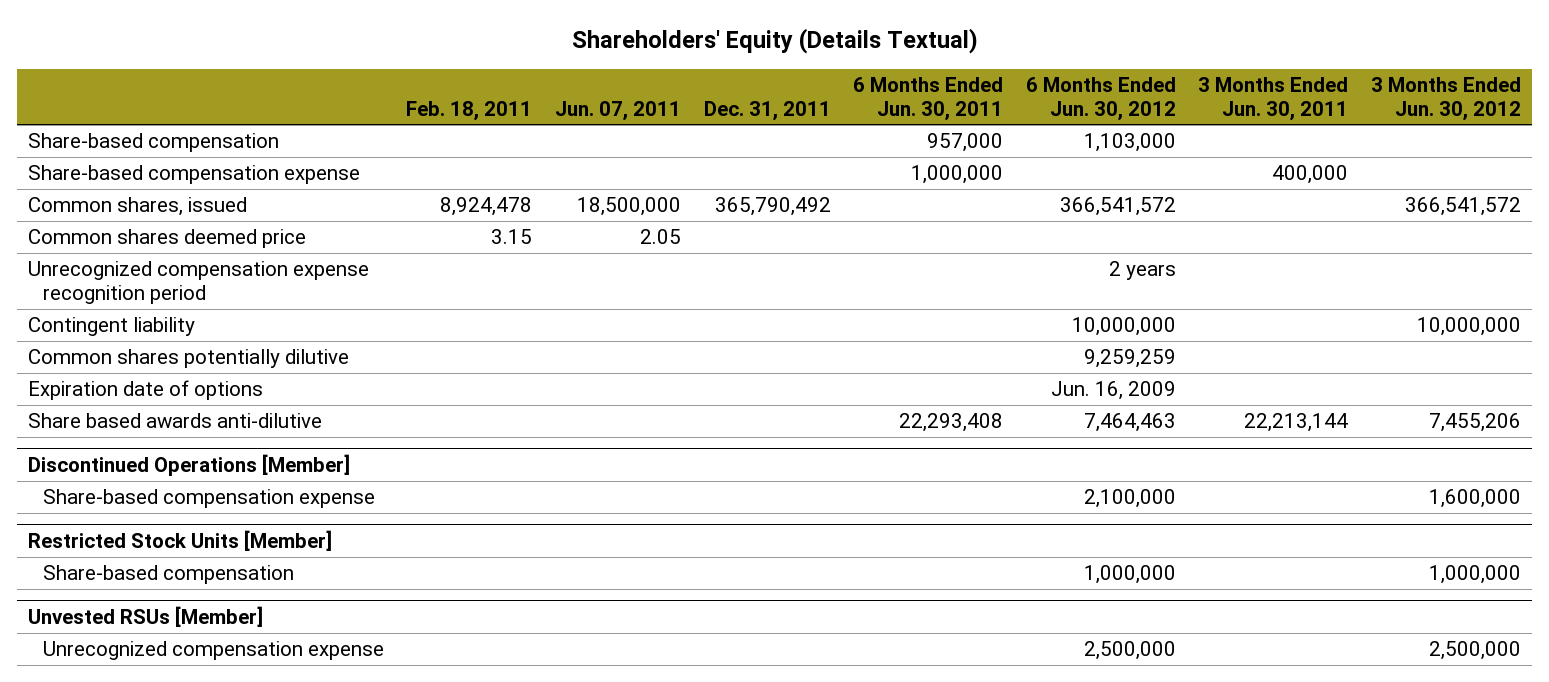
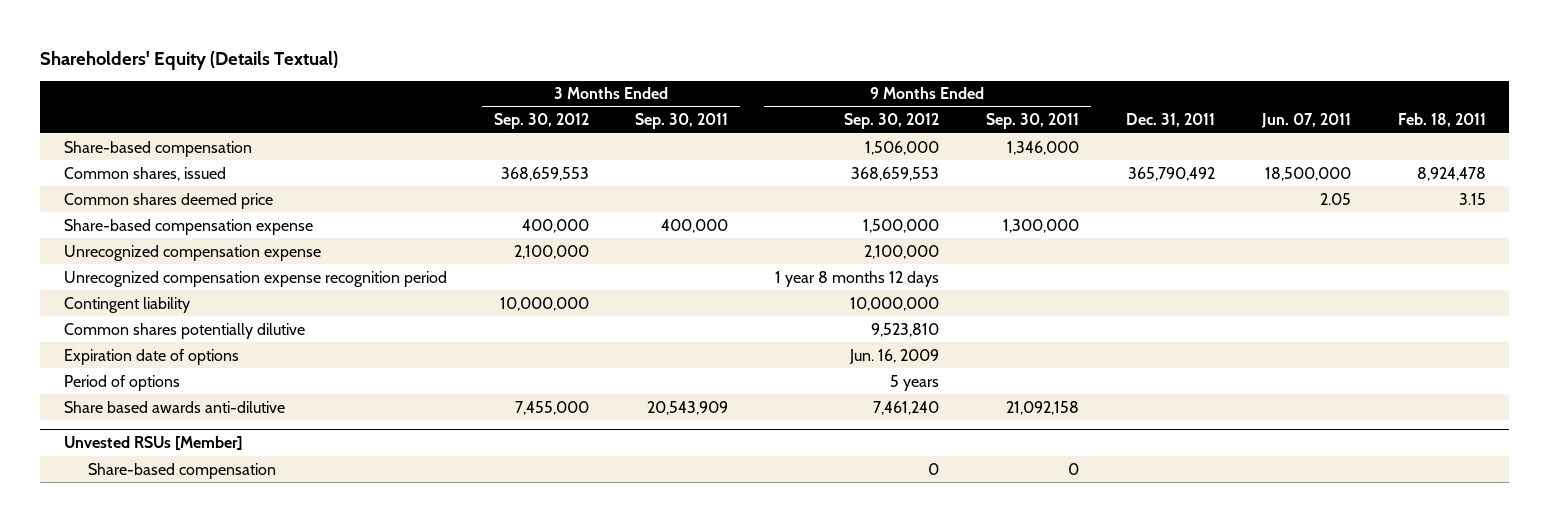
- | Feb. 18, 2011 | Jun. 07, 2011 | Dec. 31, 2011 | 6 Months Ended Jun. 30, 2011 | 6 Months Ended Jun. 30, 2012 | 3 Months Ended Jun. 30, 2011 | 3 Months Ended Jun. 30, 2012
+ | 3 Months Ended Sep. 30, 2012 | 3 Months Ended Sep. 30, 2011 | 9 Months Ended Sep. 30, 2012 | 9 Months Ended Sep. 30, 2011 | Dec. 31, 2011 | Jun. 07, 2011 | Feb. 18, 2011
moved down: Share-based compensation expense | 400,000 | 400,000 | 1,500,000 | 1,300,000 | | |
+ Unrecognized compensation expense | 2,100,000 | | 2,100,000 | | | |
+ Period of options | | | 5 years | | | |
- Discontinued Operations [Member]
- Share-based compensation expense | | | | | 2,100,000 | | 1,600,000
- Restricted Stock Units [Member]
- Share-based compensation | | | | | 1,000,000 | | 1,000,000
@ Unvested RSUs [Member]
- Unrecognized compensation expense | | | | | 2,500,000 | | 2,500,000
+ Share-based compensation | | | 0 | 0 | | |

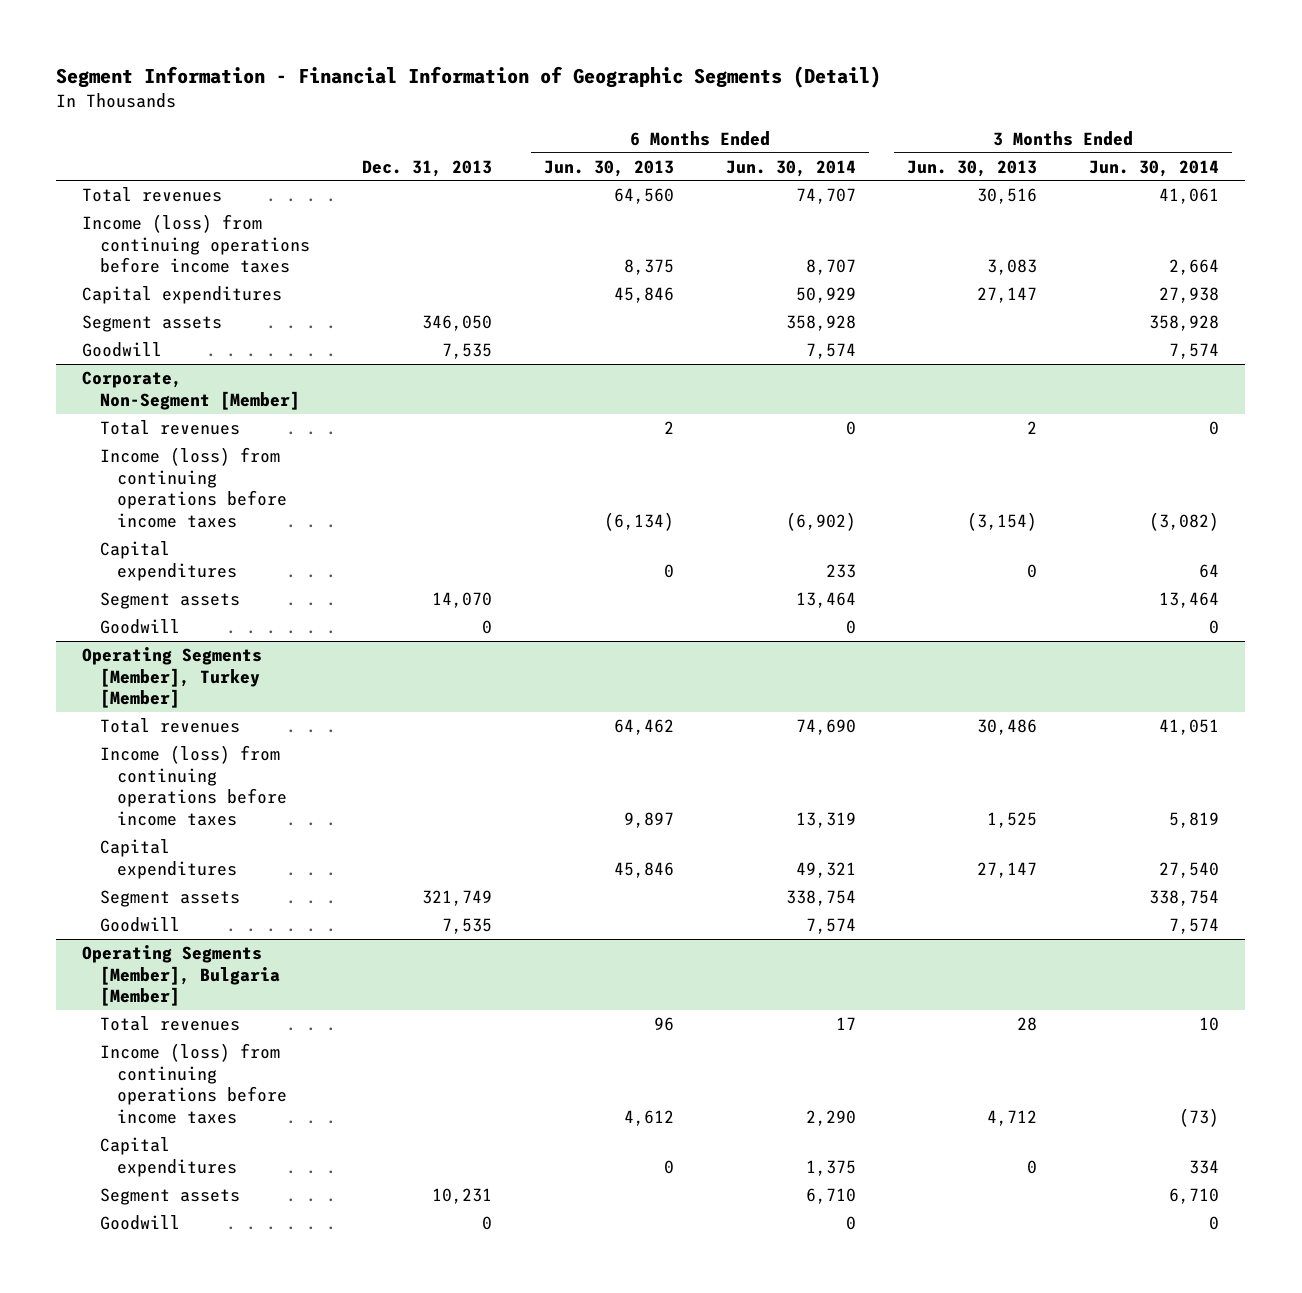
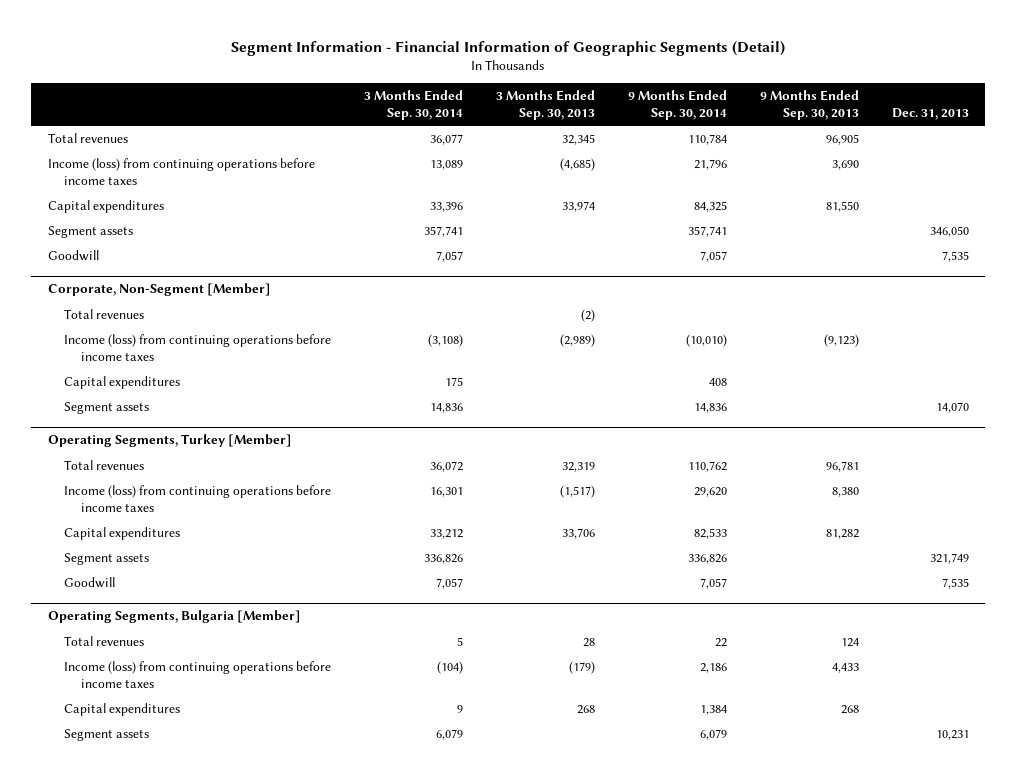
- | Dec. 31, 2013 | 6 Months Ended Jun. 30, 2013 | 6 Months Ended Jun. 30, 2014 | 3 Months Ended Jun. 30, 2013 | 3 Months Ended Jun. 30, 2014
+ | 3 Months Ended Sep. 30, 2014 | 3 Months Ended Sep. 30, 2013 | 9 Months Ended Sep. 30, 2014 | 9 Months Ended Sep. 30, 2013 | Dec. 31, 2013
@ Corporate, Non-Segment [Member]
- Goodwill | 0 | | 0 | | 0
- Operating Segments [Member], Turkey [Member]
+ Operating Segments, Turkey [Member]
- Operating Segments [Member], Bulgaria [Member]
+ Operating Segments, Bulgaria [Member]
- Goodwill | 0 | | 0 | | 0

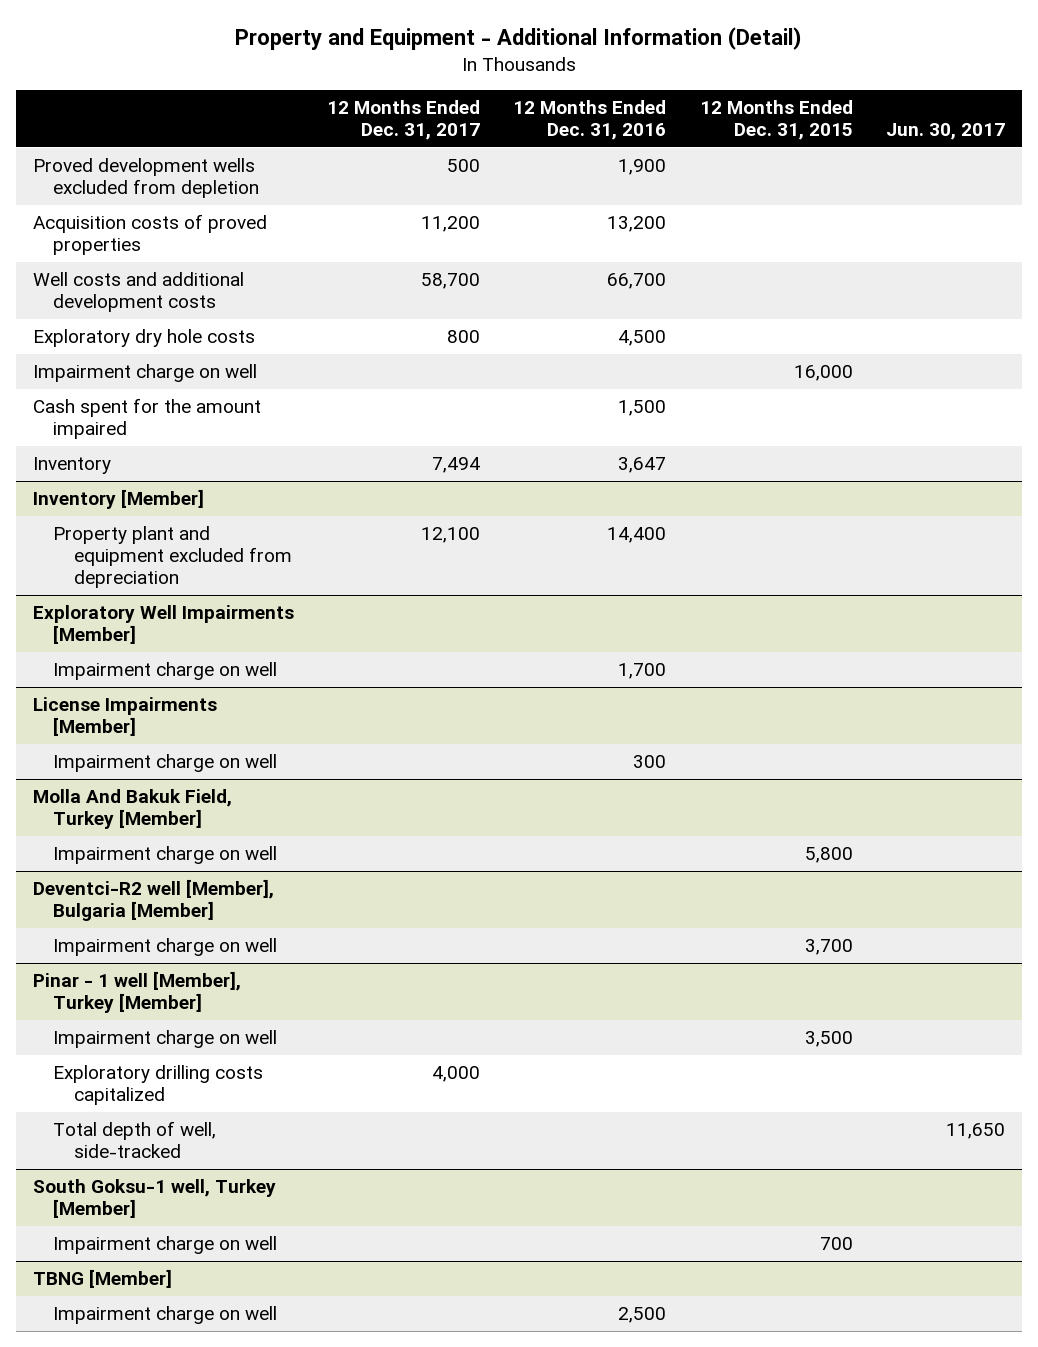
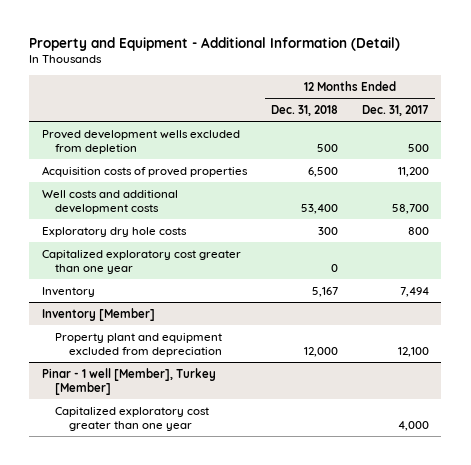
- | 12 Months Ended Dec. 31, 2017 | 12 Months Ended Dec. 31, 2016 | 12 Months Ended Dec. 31, 2015 | Jun. 30, 2017
+ | 12 Months Ended Dec. 31, 2018 | 12 Months Ended Dec. 31, 2017
- Impairment charge on well | | | 16,000 |
- Cash spent for the amount impaired | | 1,500 | |
+ Capitalized exploratory cost greater than one year | 0 |
- Exploratory Well Impairments [Member]
- Impairment charge on well | | 1,700 | |
- License Impairments [Member]
- Impairment charge on well | | 300 | |
- Molla And Bakuk Field, Turkey [Member]
- Impairment charge on well | | | 5,800 |
- Deventci-R2 well [Member], Bulgaria [Member]
- Impairment charge on well | | | 3,700 |
@ Pinar - 1 well [Member], Turkey [Member]
- Impairment charge on well | | | 3,500 |
- Exploratory drilling costs capitalized | 4,000 | | |
- Total depth of well, side-tracked | | | | 11,650
- South Goksu-1 well, Turkey [Member]
- Impairment charge on well | | | 700 |
- TBNG [Member]
- Impairment charge on well | | 2,500 | |
@ Pinar - 1 well [Member], Turkey [Member]
+ Capitalized exploratory cost greater than one year | | 4,000

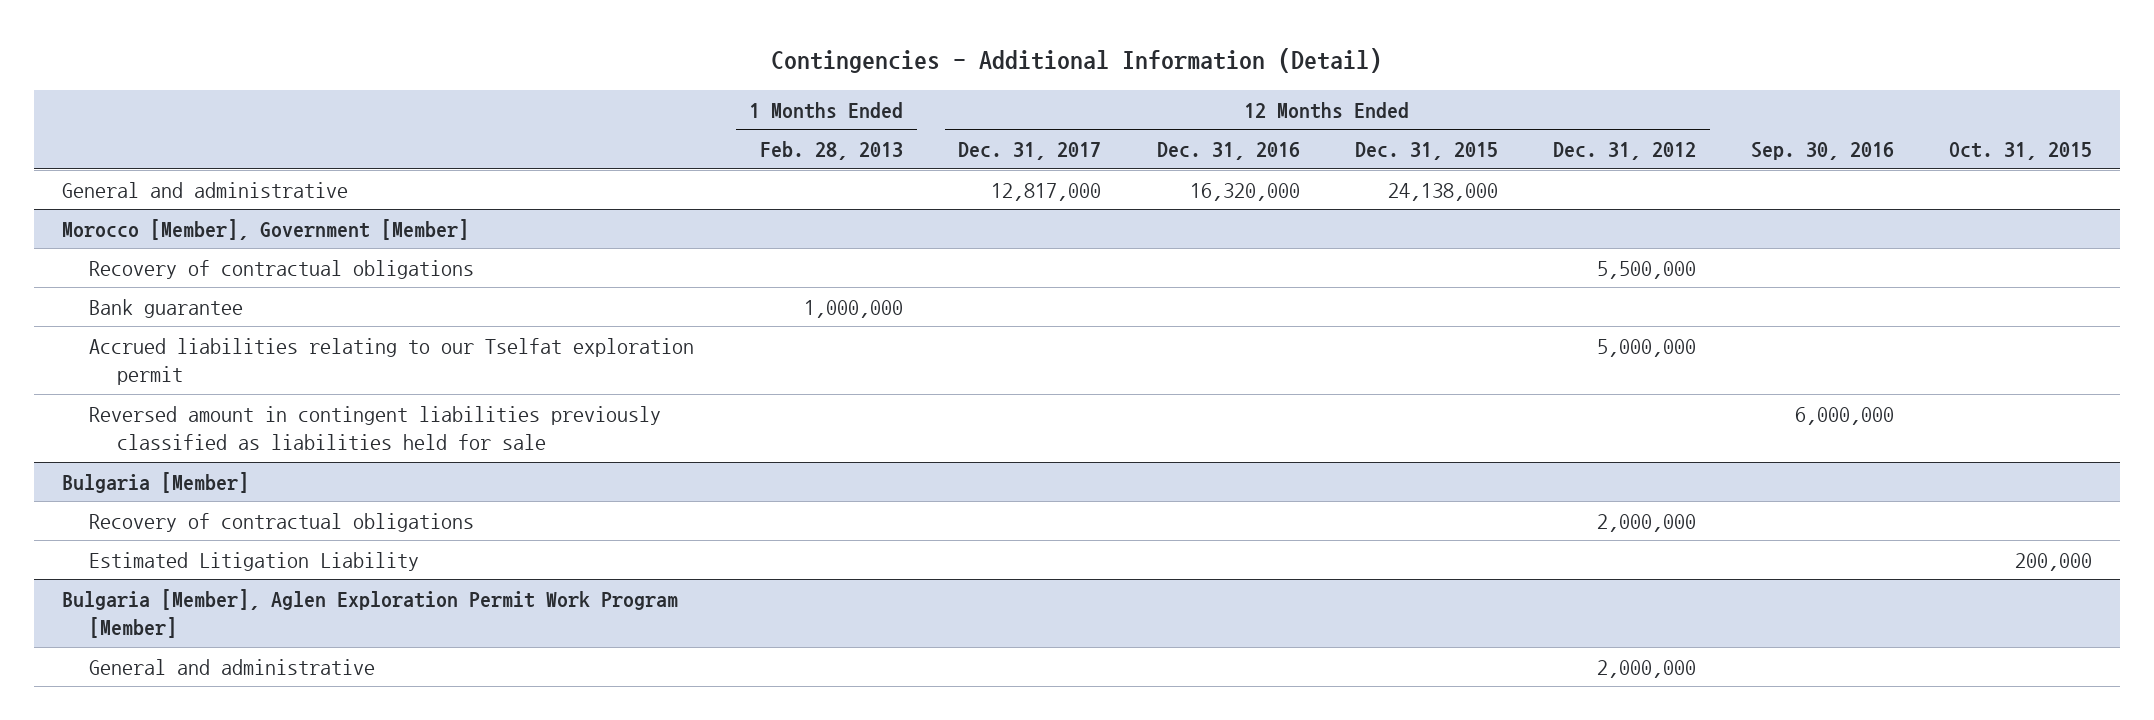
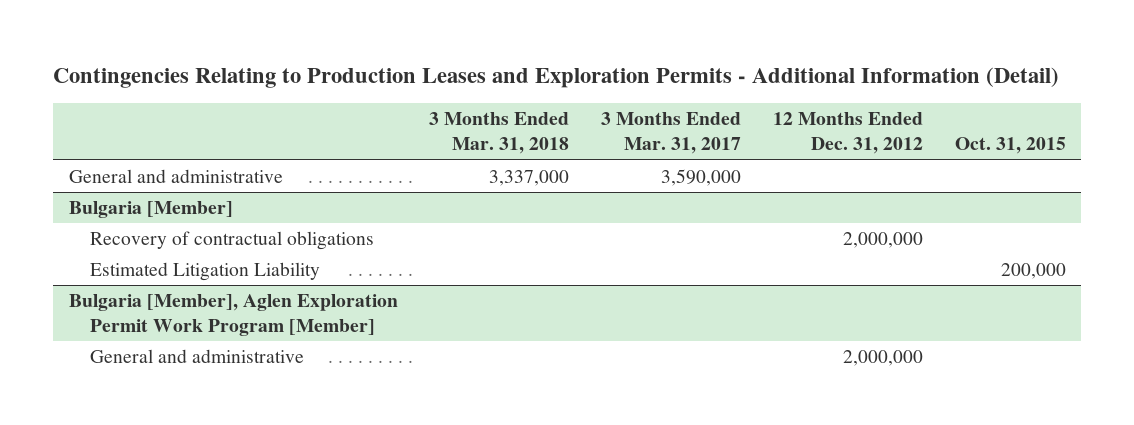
- Contingencies - Additional Information (Detail)
+ Contingencies Relating to Production Leases and Exploration Permits - Additional Information (Detail)
- | 1 Months Ended Feb. 28, 2013 | 12 Months Ended Dec. 31, 2017 | 12 Months Ended Dec. 31, 2016 | 12 Months Ended Dec. 31, 2015 | 12 Months Ended Dec. 31, 2012 | Sep. 30, 2016 | Oct. 31, 2015
+ | 3 Months Ended Mar. 31, 2018 | 3 Months Ended Mar. 31, 2017 | 12 Months Ended Dec. 31, 2012 | Oct. 31, 2015
- Morocco [Member], Government [Member]
- Recovery of contractual obligations | | | | | 5,500,000 | |
- Bank guarantee | 1,000,000 | | | | | |
- Accrued liabilities relating to our Tselfat exploration permit | | | | | 5,000,000 | |
- Reversed amount in contingent liabilities previously classified as liabilities held for sale | | | | | | 6,000,000 |

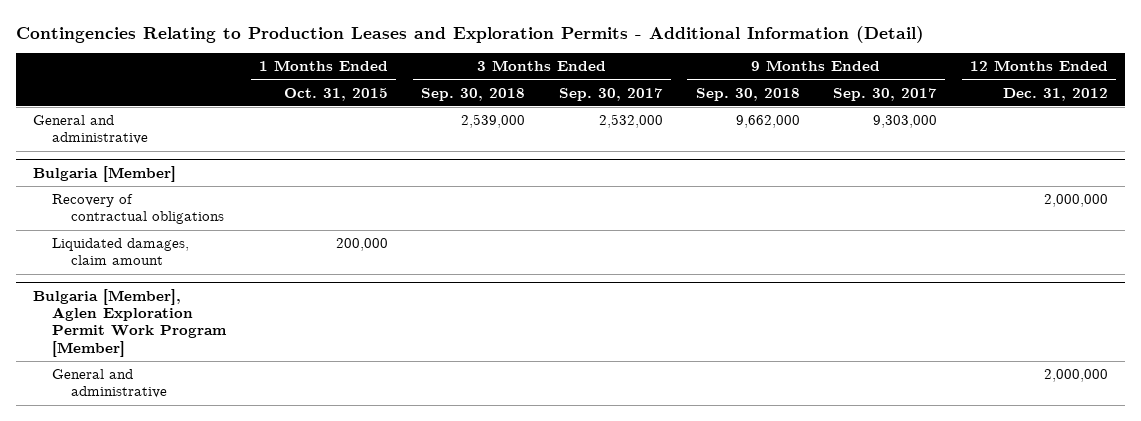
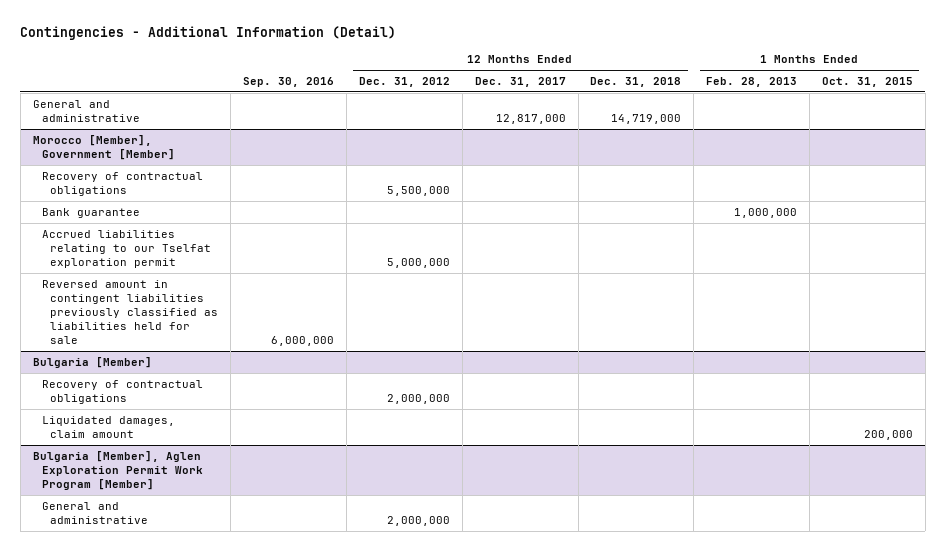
- Contingencies Relating to Production Leases and Exploration Permits - Additional Information (Detail)
+ Contingencies - Additional Information (Detail)
- | 1 Months Ended Oct. 31, 2015 | 3 Months Ended Sep. 30, 2018 | 3 Months Ended Sep. 30, 2017 | 9 Months Ended Sep. 30, 2018 | 9 Months Ended Sep. 30, 2017 | 12 Months Ended Dec. 31, 2012
+ | Sep. 30, 2016 | 12 Months Ended Dec. 31, 2012 | 12 Months Ended Dec. 31, 2017 | 12 Months Ended Dec. 31, 2018 | 1 Months Ended Feb. 28, 2013 | 1 Months Ended Oct. 31, 2015
+ Morocco [Member], Government [Member]
+ Recovery of contractual obligations | | 5,500,000 | | | |
+ Bank guarantee | | | | | 1,000,000 |
+ Accrued liabilities relating to our Tselfat exploration permit | | 5,000,000 | | | |
+ Reversed amount in contingent liabilities previously classified as liabilities held for sale | 6,000,000 | | | | |

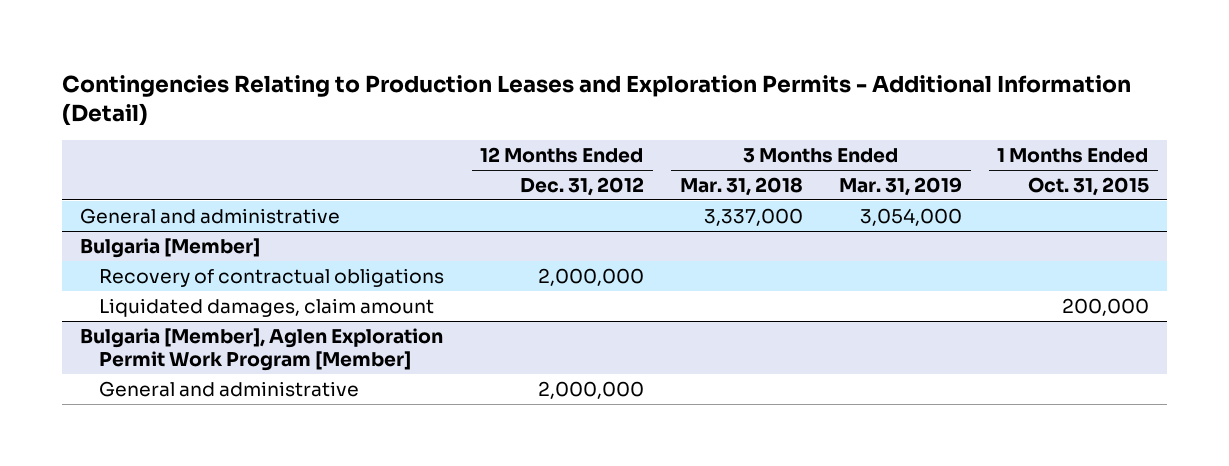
- Contingencies - Additional Information (Detail)
+ Contingencies Relating to Production Leases and Exploration Permits - Additional Information (Detail)
- | Sep. 30, 2016 | 12 Months Ended Dec. 31, 2012 | 12 Months Ended Dec. 31, 2017 | 12 Months Ended Dec. 31, 2018 | 1 Months Ended Feb. 28, 2013 | 1 Months Ended Oct. 31, 2015
+ | 12 Months Ended Dec. 31, 2012 | 3 Months Ended Mar. 31, 2018 | 3 Months Ended Mar. 31, 2019 | 1 Months Ended Oct. 31, 2015
- Morocco [Member], Government [Member]
- Recovery of contractual obligations | | 5,500,000 | | | |
- Bank guarantee | | | | | 1,000,000 |
- Accrued liabilities relating to our Tselfat exploration permit | | 5,000,000 | | | |
- Reversed amount in contingent liabilities previously classified as liabilities held for sale | 6,000,000 | | | | |

